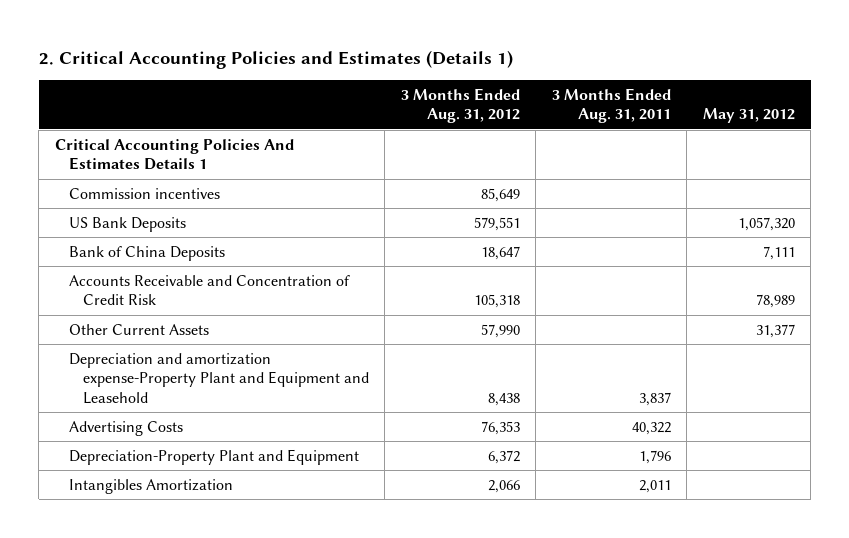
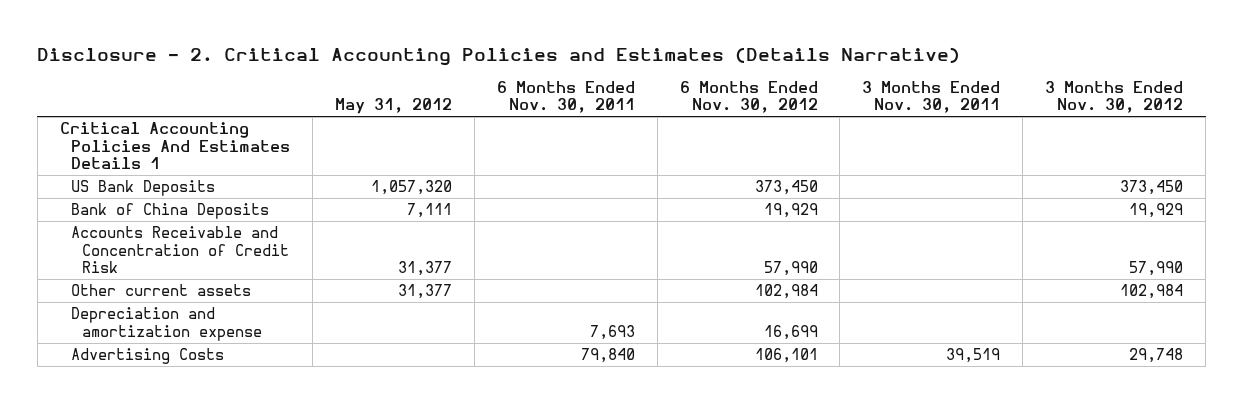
- 2. Critical Accounting Policies and Estimates (Details 1)
+ Disclosure - 2. Critical Accounting Policies and Estimates (Details Narrative)
- | 3 Months Ended Aug. 31, 2012 | 3 Months Ended Aug. 31, 2011 | May 31, 2012
+ | May 31, 2012 | 6 Months Ended Nov. 30, 2011 | 6 Months Ended Nov. 30, 2012 | 3 Months Ended Nov. 30, 2011 | 3 Months Ended Nov. 30, 2012
- Commission incentives | 85,649 | |
- Accounts Receivable and Concentration of Credit Risk | 105,318 | | 78,989
- Other Current Assets | 57,990 | | 31,377
- Depreciation and amortization expense-Property Plant and Equipment and Leasehold | 8,438 | 3,837 |
+ Accounts Receivable and Concentration of Credit Risk | 31,377 | | 57,990 | | 57,990
+ Other current assets | 31,377 | | 102,984 | | 102,984
+ Depreciation and amortization expense | | 7,693 | 16,699 | |
- Depreciation-Property Plant and Equipment | 6,372 | 1,796 |
- Intangibles Amortization | 2,066 | 2,011 |

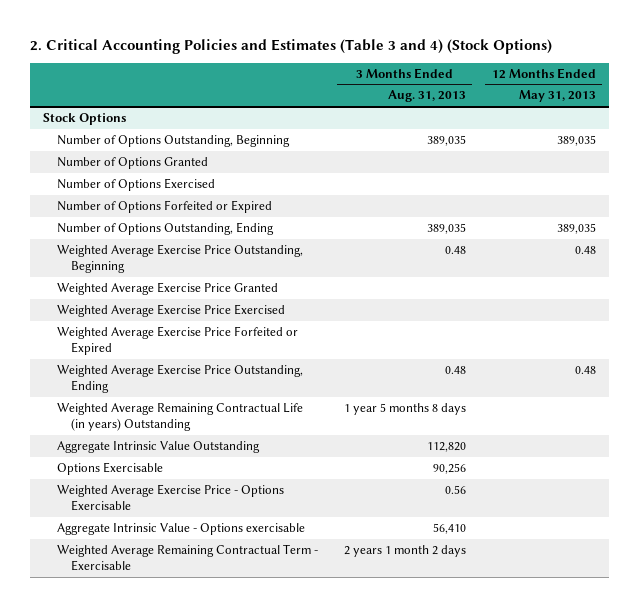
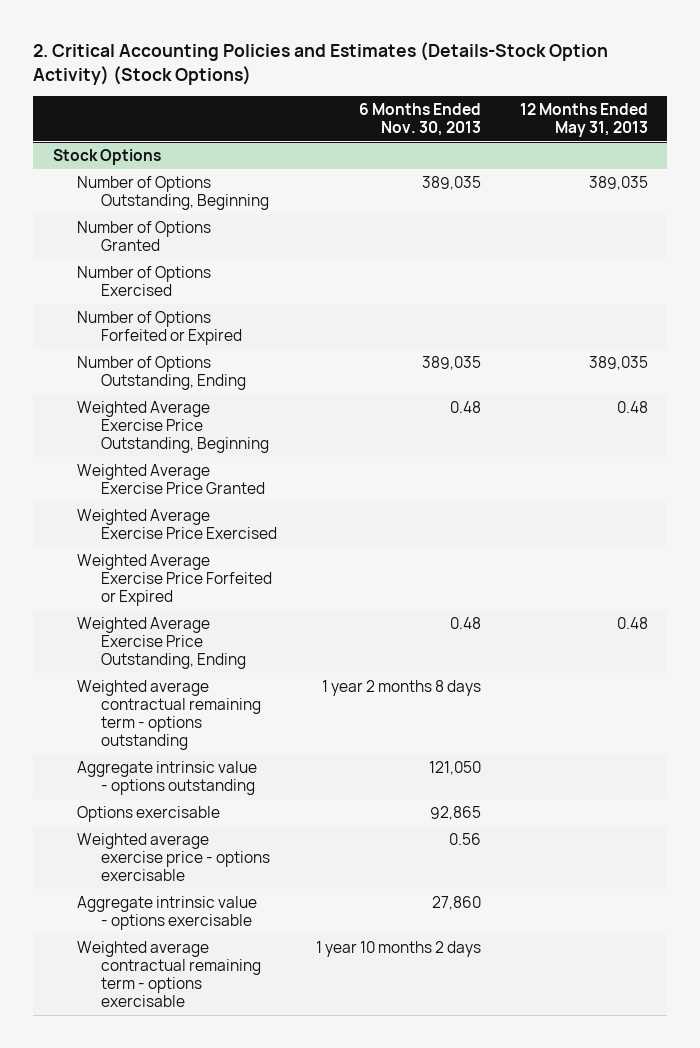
- 2. Critical Accounting Policies and Estimates (Table 3 and 4) (Stock Options)
+ 2. Critical Accounting Policies and Estimates (Details-Stock Option Activity) (Stock Options)
- | 3 Months Ended Aug. 31, 2013 | 12 Months Ended May 31, 2013
+ | 6 Months Ended Nov. 30, 2013 | 12 Months Ended May 31, 2013
@ Stock Options
- Weighted Average Remaining Contractual Life (in years) Outstanding | 1 year 5 months 8 days |
- Aggregate Intrinsic Value Outstanding | 112,820 |
- Options Exercisable | 90,256 |
- Weighted Average Exercise Price - Options Exercisable | 0.56 |
- Aggregate Intrinsic Value - Options exercisable | 56,410 |
- Weighted Average Remaining Contractual Term - Exercisable | 2 years 1 month 2 days |
+ Weighted average contractual remaining term - options outstanding | 1 year 2 months 8 days |
+ Aggregate intrinsic value - options outstanding | 121,050 |
+ Options exercisable | 92,865 |
+ Weighted average exercise price - options exercisable | 0.56 |
+ Aggregate intrinsic value - options exercisable | 27,860 |
+ Weighted average contractual remaining term - options exercisable | 1 year 10 months 2 days |

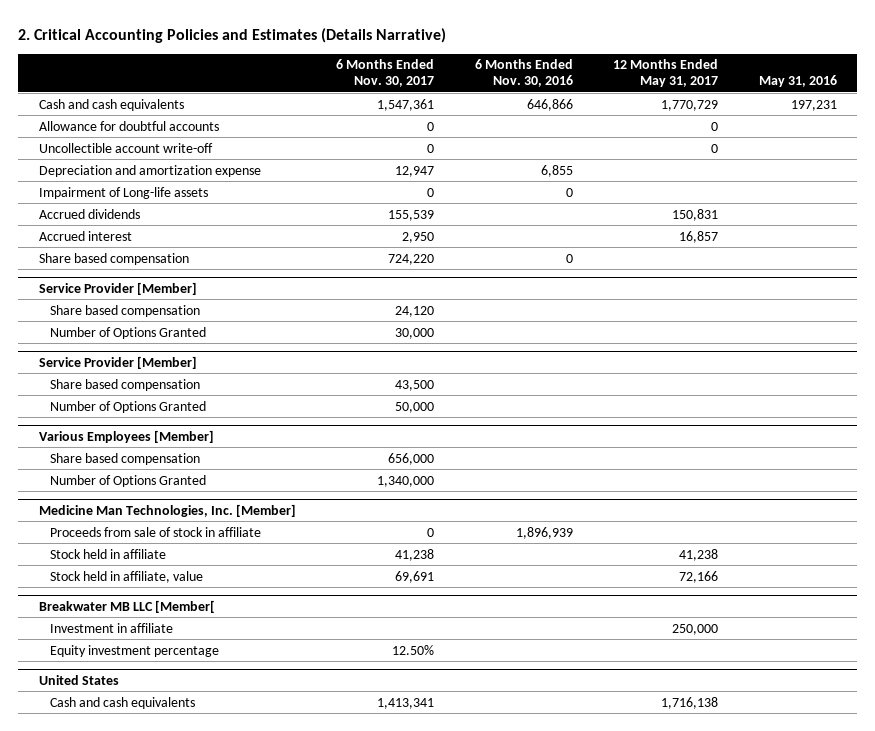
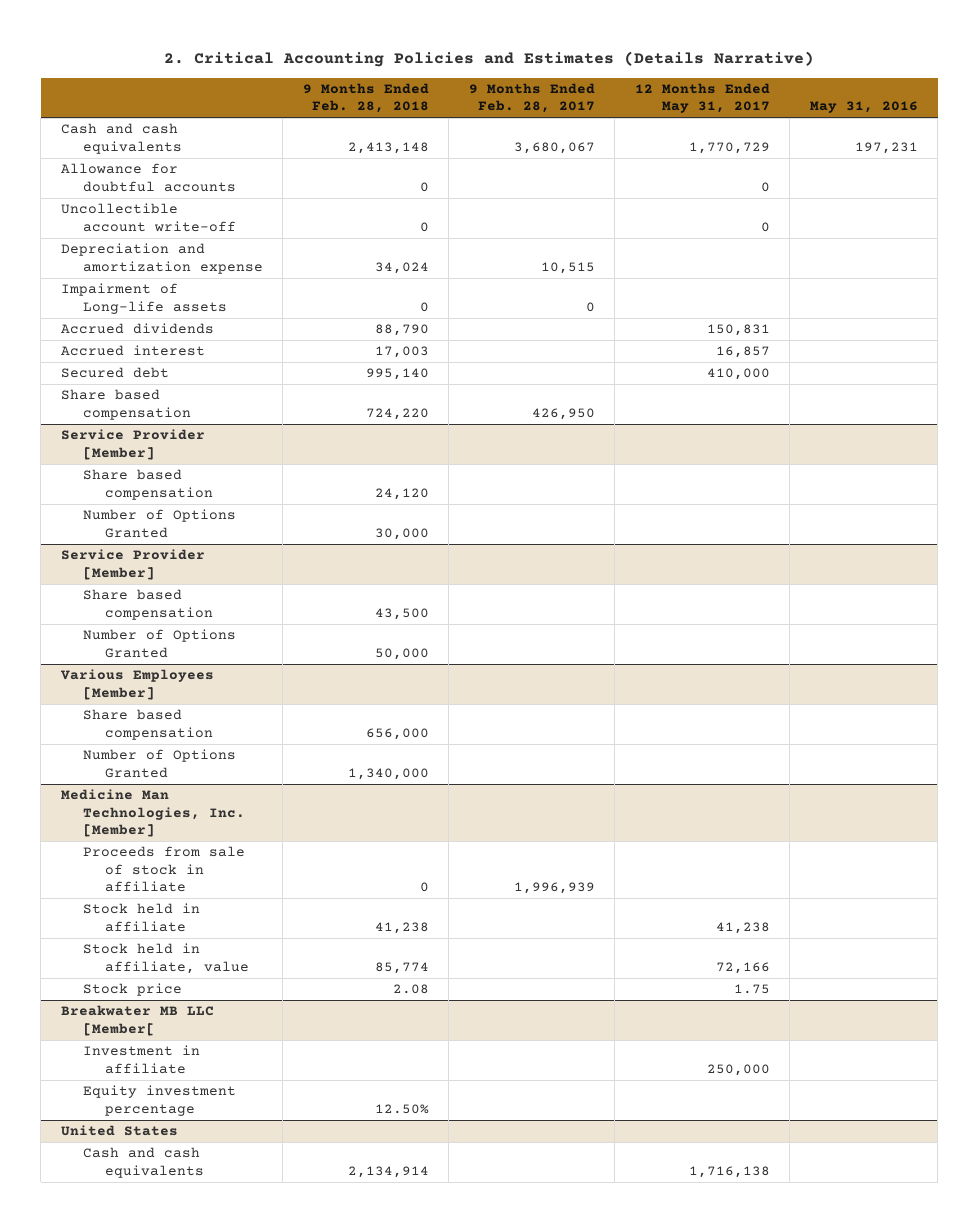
- | 6 Months Ended Nov. 30, 2017 | 6 Months Ended Nov. 30, 2016 | 12 Months Ended May 31, 2017 | May 31, 2016
+ | 9 Months Ended Feb. 28, 2018 | 9 Months Ended Feb. 28, 2017 | 12 Months Ended May 31, 2017 | May 31, 2016
+ Secured debt | 995,140 | | 410,000 |
@ Medicine Man Technologies, Inc. [Member]
+ Stock price | 2.08 | | 1.75 |

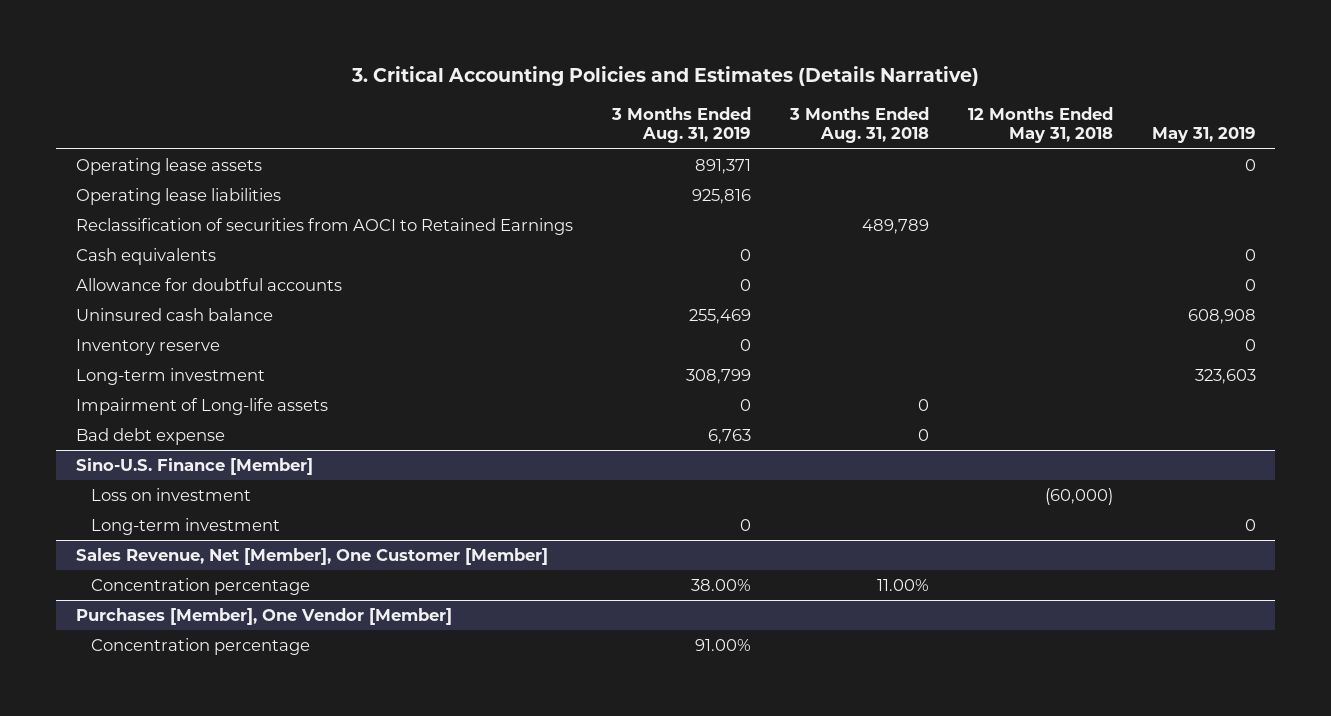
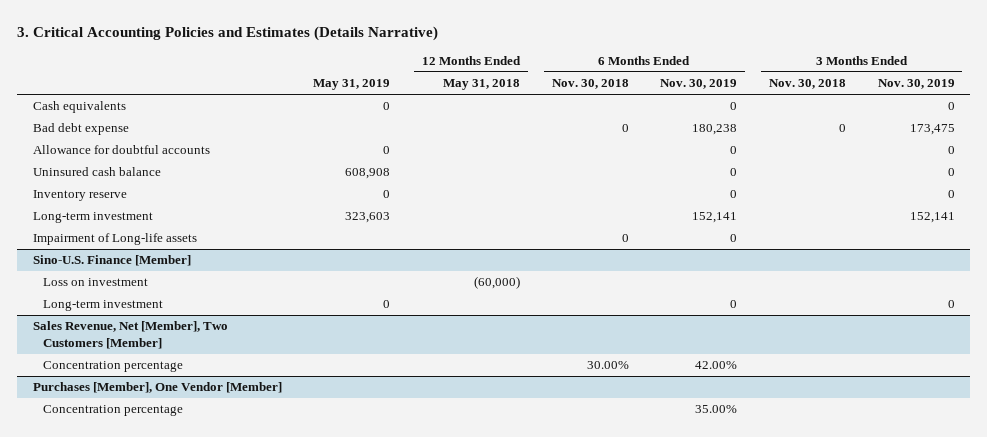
- | 3 Months Ended Aug. 31, 2019 | 3 Months Ended Aug. 31, 2018 | 12 Months Ended May 31, 2018 | May 31, 2019
+ | May 31, 2019 | 12 Months Ended May 31, 2018 | 6 Months Ended Nov. 30, 2018 | 6 Months Ended Nov. 30, 2019 | 3 Months Ended Nov. 30, 2018 | 3 Months Ended Nov. 30, 2019
- Operating lease assets | 891,371 | | | 0
- Operating lease liabilities | 925,816 | | |
- Reclassification of securities from AOCI to Retained Earnings | | 489,789 | |
moved up: Bad debt expense | | | 0 | 180,238 | 0 | 173,475
- Sales Revenue, Net [Member], One Customer [Member]
+ Sales Revenue, Net [Member], Two Customers [Member]

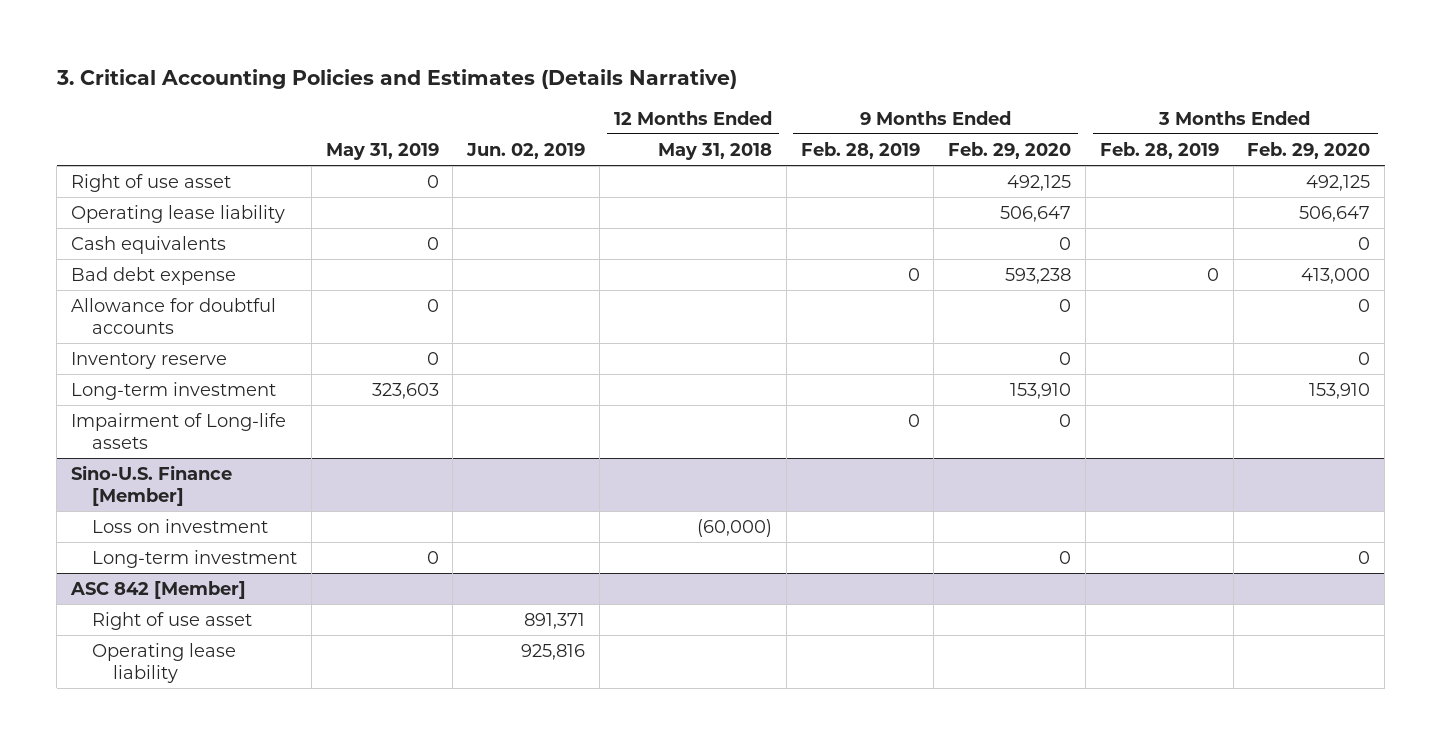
- | May 31, 2019 | 12 Months Ended May 31, 2018 | 6 Months Ended Nov. 30, 2018 | 6 Months Ended Nov. 30, 2019 | 3 Months Ended Nov. 30, 2018 | 3 Months Ended Nov. 30, 2019
+ | May 31, 2019 | Jun. 02, 2019 | 12 Months Ended May 31, 2018 | 9 Months Ended Feb. 28, 2019 | 9 Months Ended Feb. 29, 2020 | 3 Months Ended Feb. 28, 2019 | 3 Months Ended Feb. 29, 2020
+ Right of use asset | 0 | | | | 492,125 | | 492,125
+ Operating lease liability | | | | | 506,647 | | 506,647
- Uninsured cash balance | 608,908 | | | 0 | | 0
- Sales Revenue, Net [Member], Two Customers [Member]
- Concentration percentage | | | 30.00% | 42.00% | |
- Purchases [Member], One Vendor [Member]
- Concentration percentage | | | | 35.00% | |
+ ASC 842 [Member]
+ Right of use asset | | 891,371 | | | | |
+ Operating lease liability | | 925,816 | | | | |

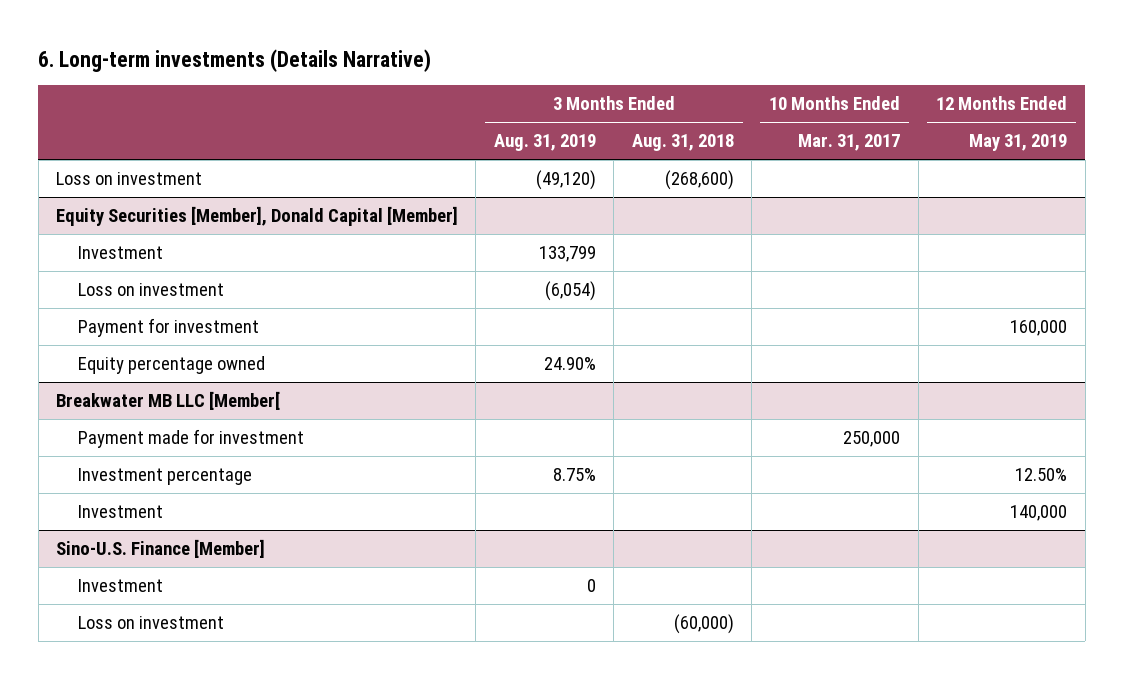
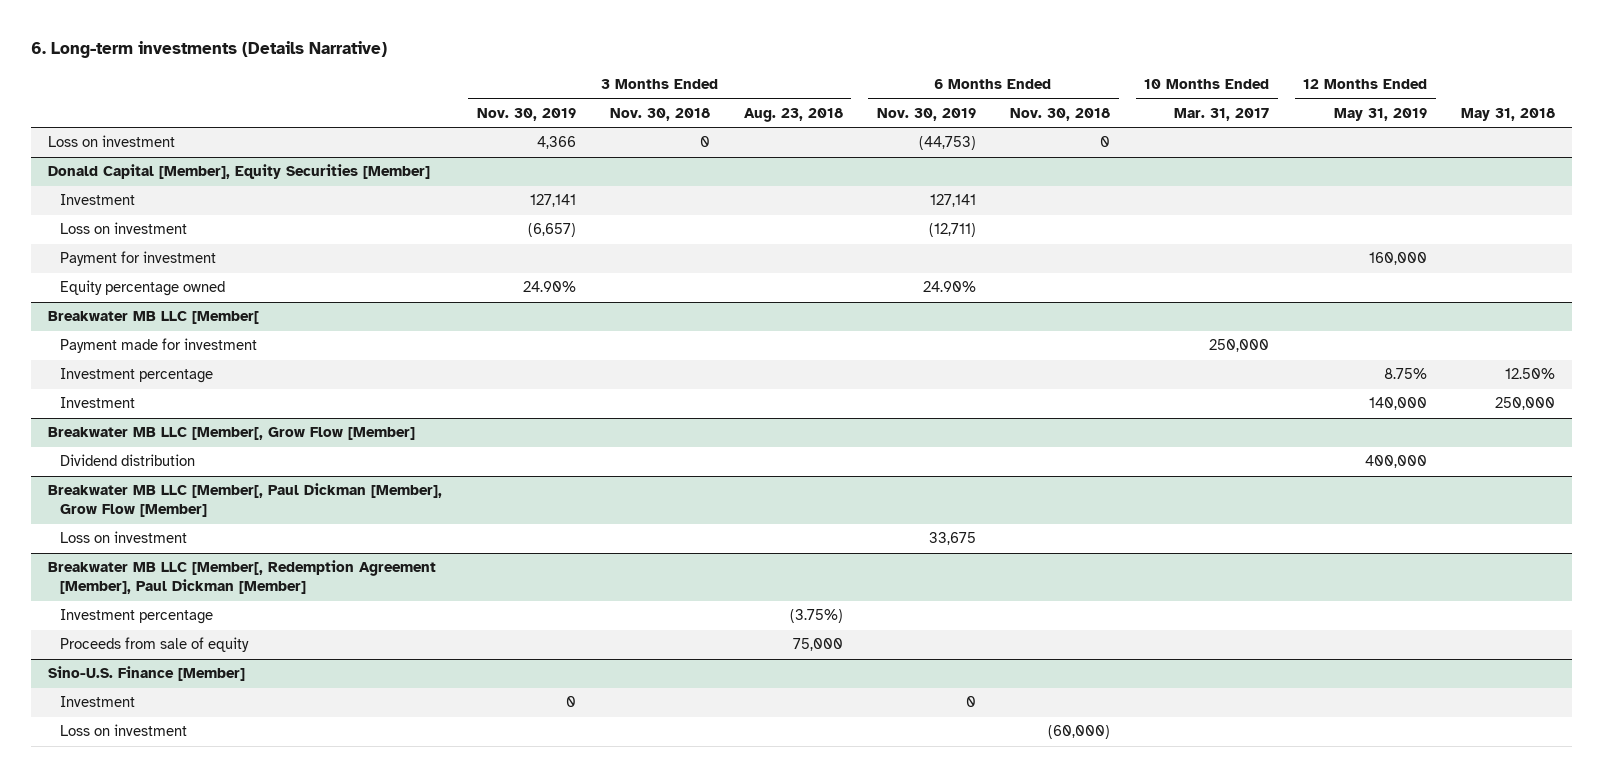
- | 3 Months Ended Aug. 31, 2019 | 3 Months Ended Aug. 31, 2018 | 10 Months Ended Mar. 31, 2017 | 12 Months Ended May 31, 2019
+ | 3 Months Ended Nov. 30, 2019 | 3 Months Ended Nov. 30, 2018 | 3 Months Ended Aug. 23, 2018 | 6 Months Ended Nov. 30, 2019 | 6 Months Ended Nov. 30, 2018 | 10 Months Ended Mar. 31, 2017 | 12 Months Ended May 31, 2019 | May 31, 2018
- Equity Securities [Member], Donald Capital [Member]
+ Donald Capital [Member], Equity Securities [Member]
@ Breakwater MB LLC [Member[
- Investment percentage | 8.75% | | | 12.50%
+ Investment percentage | | | | | | | 8.75% | 12.50%
+ Breakwater MB LLC [Member[, Grow Flow [Member]
+ Dividend distribution | | | | | | | 400,000 |
+ Breakwater MB LLC [Member[, Paul Dickman [Member], Grow Flow [Member]
+ Loss on investment | | | | 33,675 | | | |
+ Breakwater MB LLC [Member[, Redemption Agreement [Member], Paul Dickman [Member]
+ Investment percentage | | | (3.75%) | | | | |
+ Proceeds from sale of equity | | | 75,000 | | | | |

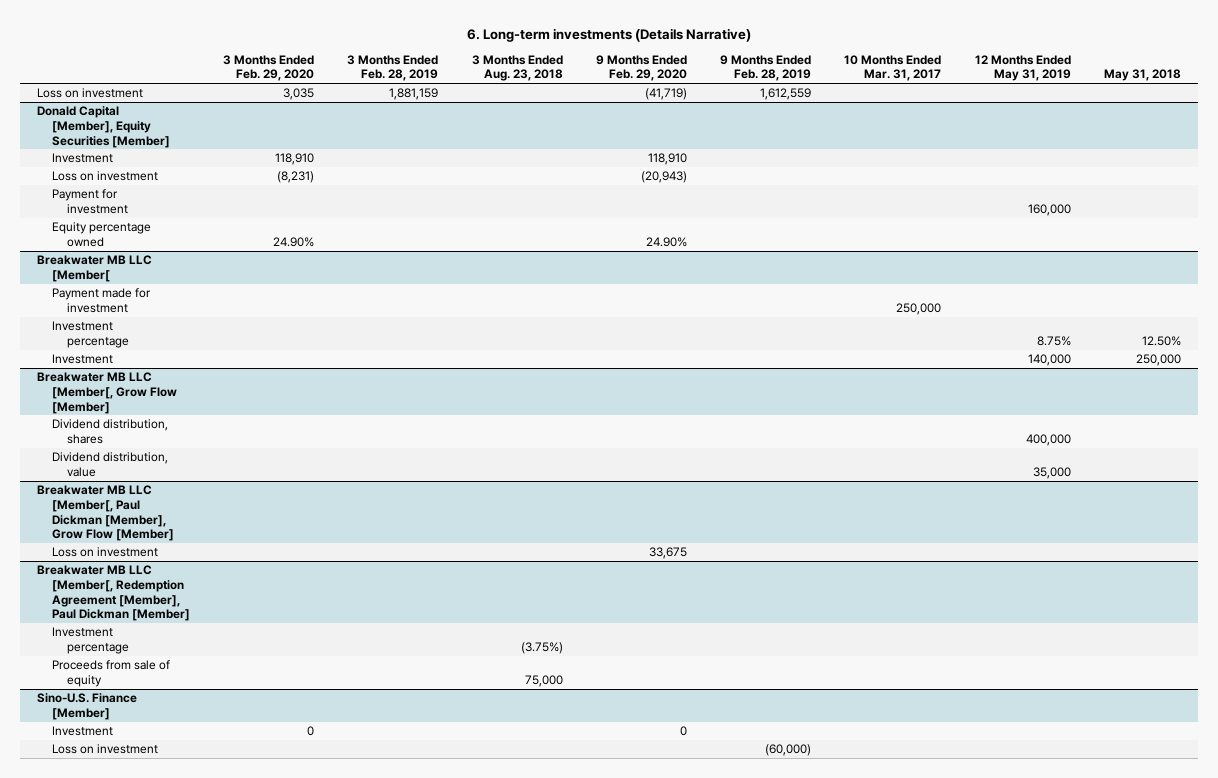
- | 3 Months Ended Nov. 30, 2019 | 3 Months Ended Nov. 30, 2018 | 3 Months Ended Aug. 23, 2018 | 6 Months Ended Nov. 30, 2019 | 6 Months Ended Nov. 30, 2018 | 10 Months Ended Mar. 31, 2017 | 12 Months Ended May 31, 2019 | May 31, 2018
+ | 3 Months Ended Feb. 29, 2020 | 3 Months Ended Feb. 28, 2019 | 3 Months Ended Aug. 23, 2018 | 9 Months Ended Feb. 29, 2020 | 9 Months Ended Feb. 28, 2019 | 10 Months Ended Mar. 31, 2017 | 12 Months Ended May 31, 2019 | May 31, 2018
@ Breakwater MB LLC [Member[, Grow Flow [Member]
- Dividend distribution | | | | | | | 400,000 |
+ Dividend distribution, shares | | | | | | | 400,000 |
+ Dividend distribution, value | | | | | | | 35,000 |

